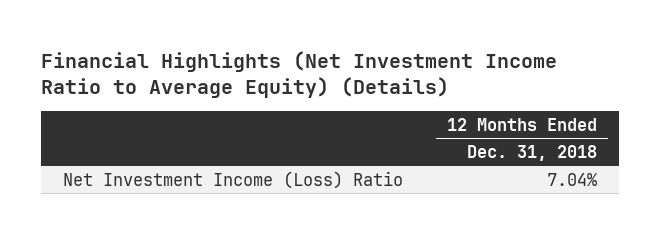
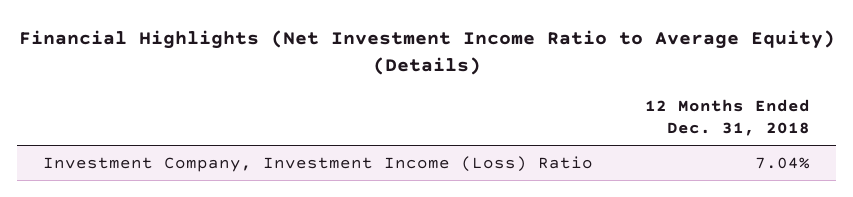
- Net Investment Income (Loss) Ratio | 7.04%
+ Investment Company, Investment Income (Loss) Ratio | 7.04%

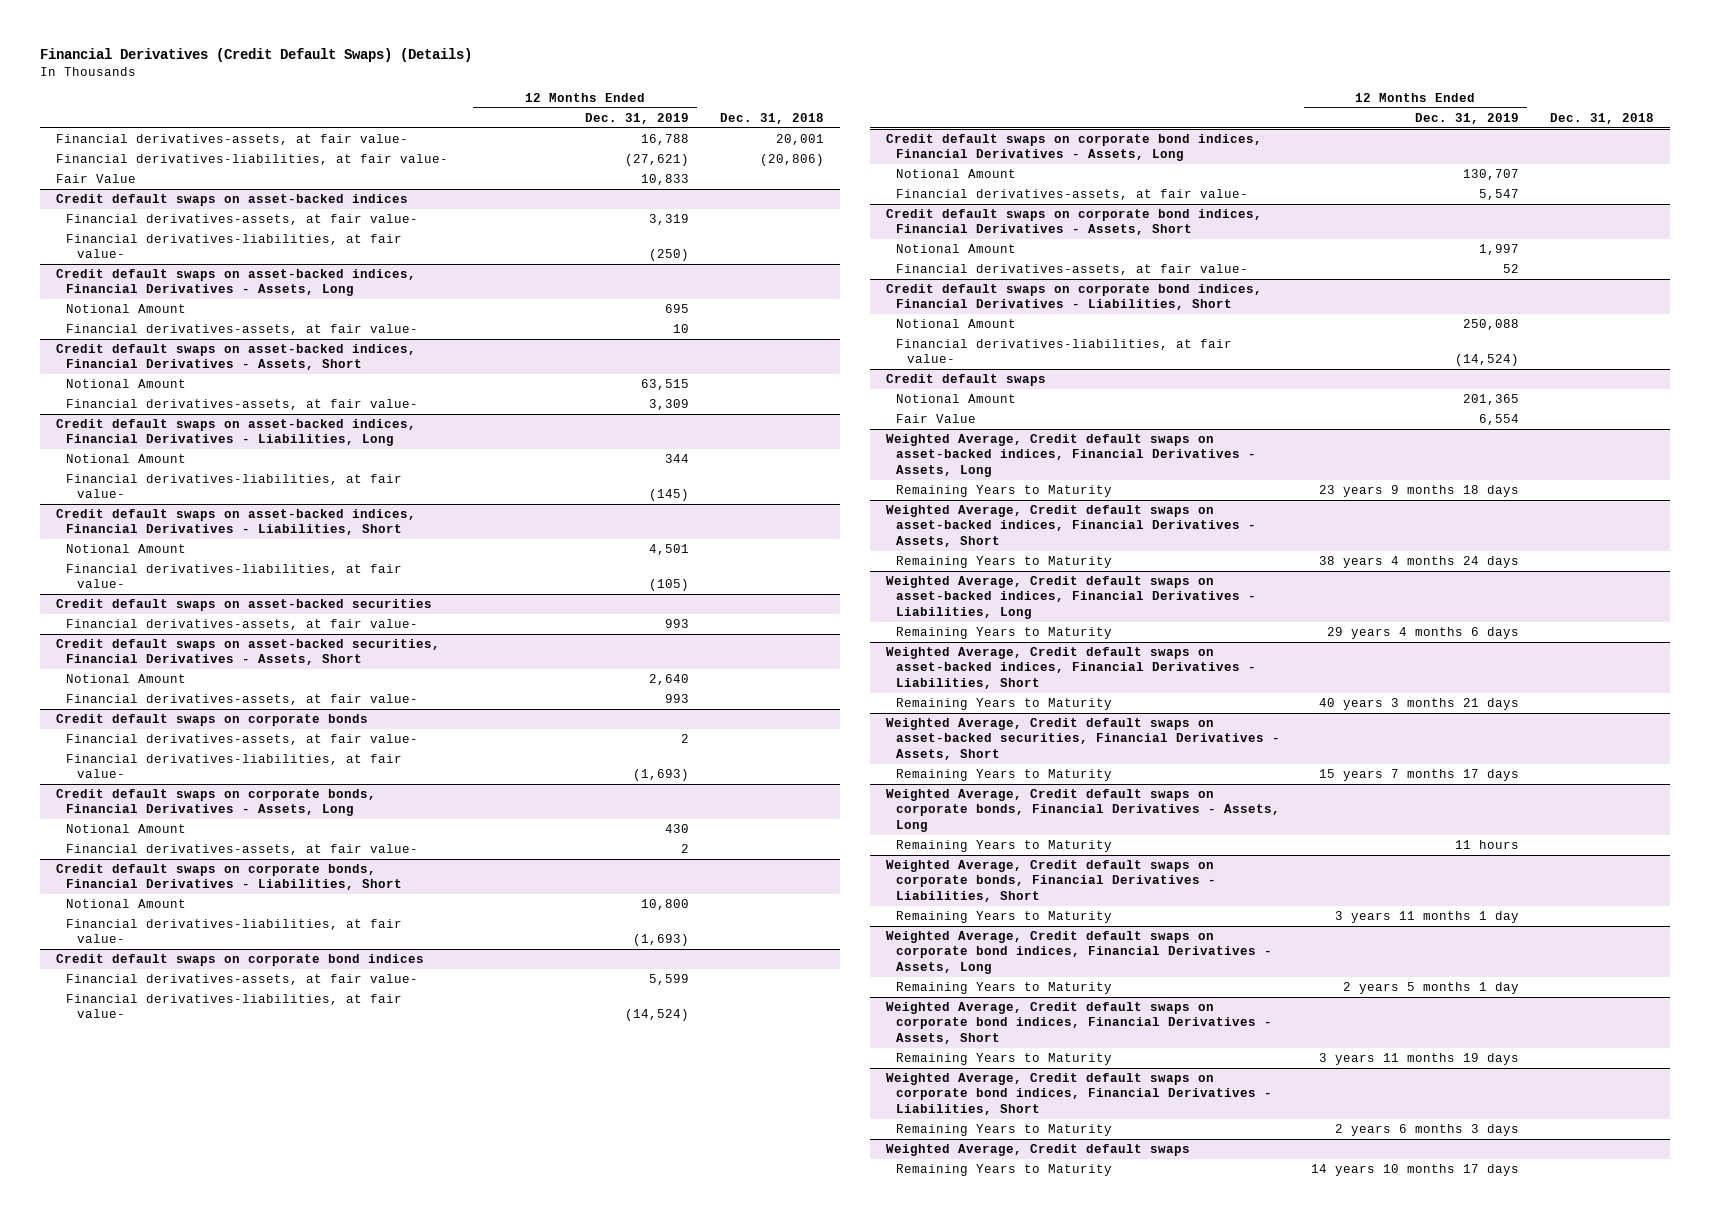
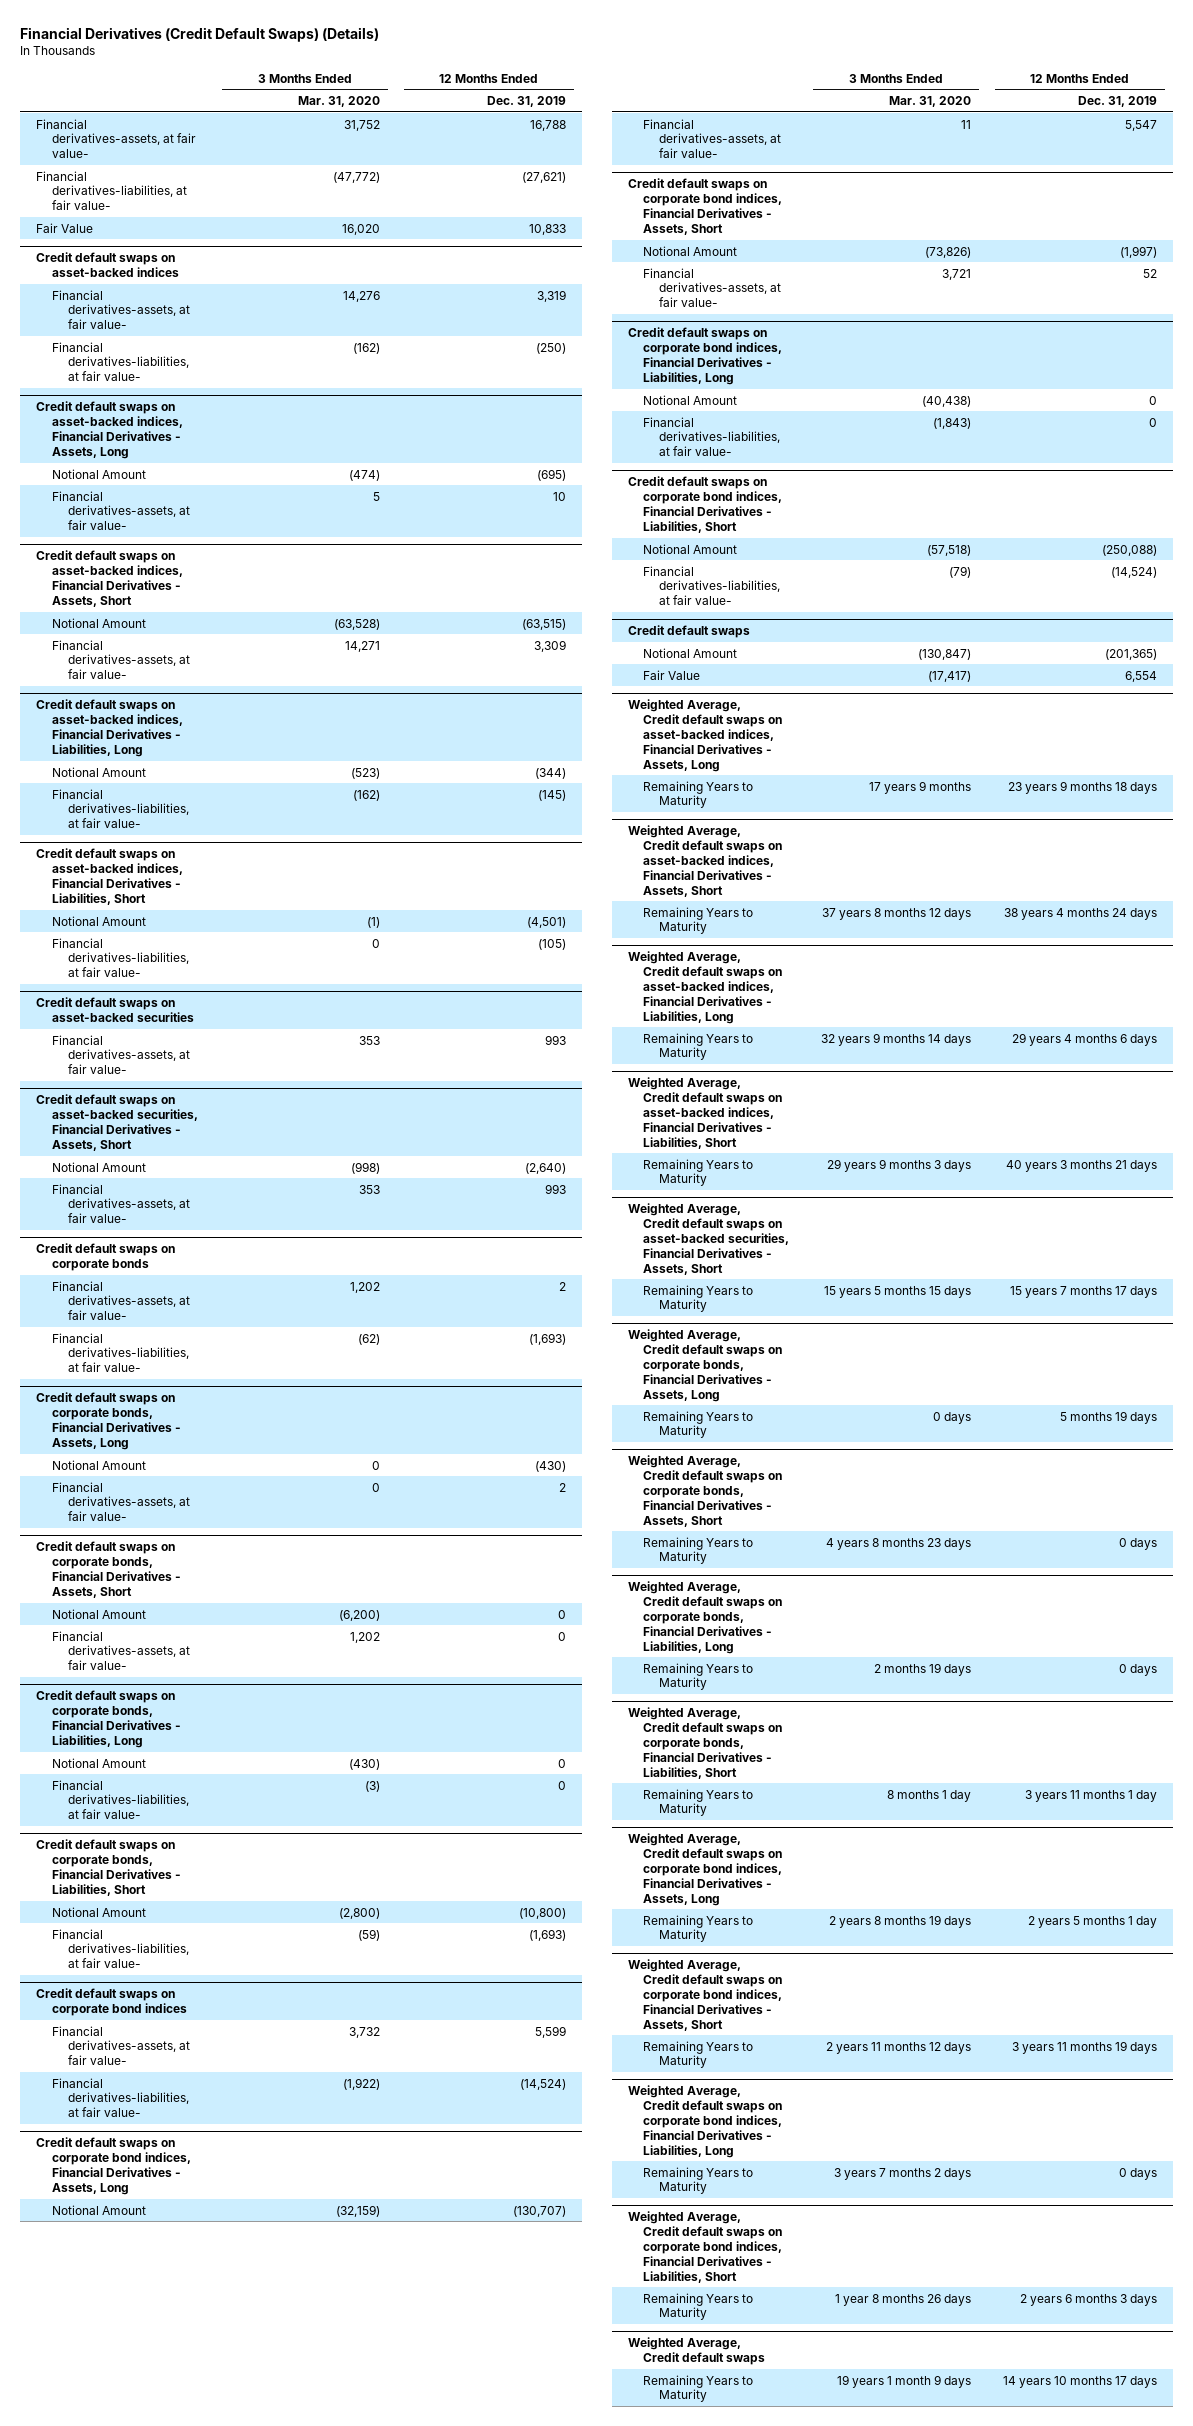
- | 12 Months Ended Dec. 31, 2019 | Dec. 31, 2018
+ | 3 Months Ended Mar. 31, 2020 | 12 Months Ended Dec. 31, 2019
@ Credit default swaps on asset-backed indices, Financial Derivatives - Assets, Long
- Notional Amount | 695 |
+ Notional Amount | (474) | (695)
@ Credit default swaps on asset-backed indices, Financial Derivatives - Assets, Short
- Notional Amount | 63,515 |
+ Notional Amount | (63,528) | (63,515)
@ Credit default swaps on asset-backed indices, Financial Derivatives - Liabilities, Long
- Notional Amount | 344 |
+ Notional Amount | (523) | (344)
@ Credit default swaps on asset-backed indices, Financial Derivatives - Liabilities, Short
- Notional Amount | 4,501 |
+ Notional Amount | (1) | (4,501)
@ Credit default swaps on asset-backed securities, Financial Derivatives - Assets, Short
- Notional Amount | 2,640 |
+ Notional Amount | (998) | (2,640)
@ Credit default swaps on corporate bonds, Financial Derivatives - Assets, Long
- Notional Amount | 430 |
+ Notional Amount | 0 | (430)
+ Credit default swaps on corporate bonds, Financial Derivatives - Assets, Short
+ Notional Amount | (6,200) | 0
+ Financial derivatives-assets, at fair value- | 1,202 | 0
+ Credit default swaps on corporate bonds, Financial Derivatives - Liabilities, Long
+ Notional Amount | (430) | 0
+ Financial derivatives-liabilities, at fair value- | (3) | 0
@ Credit default swaps on corporate bonds, Financial Derivatives - Liabilities, Short
- Notional Amount | 10,800 |
+ Notional Amount | (2,800) | (10,800)
@ Credit default swaps on corporate bond indices, Financial Derivatives - Assets, Long
- Notional Amount | 130,707 |
+ Notional Amount | (32,159) | (130,707)
@ Credit default swaps on corporate bond indices, Financial Derivatives - Assets, Short
- Notional Amount | 1,997 |
+ Notional Amount | (73,826) | (1,997)
+ Credit default swaps on corporate bond indices, Financial Derivatives - Liabilities, Long
+ Notional Amount | (40,438) | 0
+ Financial derivatives-liabilities, at fair value- | (1,843) | 0
@ Credit default swaps on corporate bond indices, Financial Derivatives - Liabilities, Short
- Notional Amount | 250,088 |
+ Notional Amount | (57,518) | (250,088)
@ Credit default swaps
- Notional Amount | 201,365 |
+ Notional Amount | (130,847) | (201,365)
@ Weighted Average, Credit default swaps on corporate bonds, Financial Derivatives - Assets, Long
- Remaining Years to Maturity | 11 hours |
+ Remaining Years to Maturity | 0 days | 5 months 19 days
+ Weighted Average, Credit default swaps on corporate bonds, Financial Derivatives - Assets, Short
+ Remaining Years to Maturity | 4 years 8 months 23 days | 0 days
+ Weighted Average, Credit default swaps on corporate bonds, Financial Derivatives - Liabilities, Long
+ Remaining Years to Maturity | 2 months 19 days | 0 days
+ Weighted Average, Credit default swaps on corporate bond indices, Financial Derivatives - Liabilities, Long
+ Remaining Years to Maturity | 3 years 7 months 2 days | 0 days

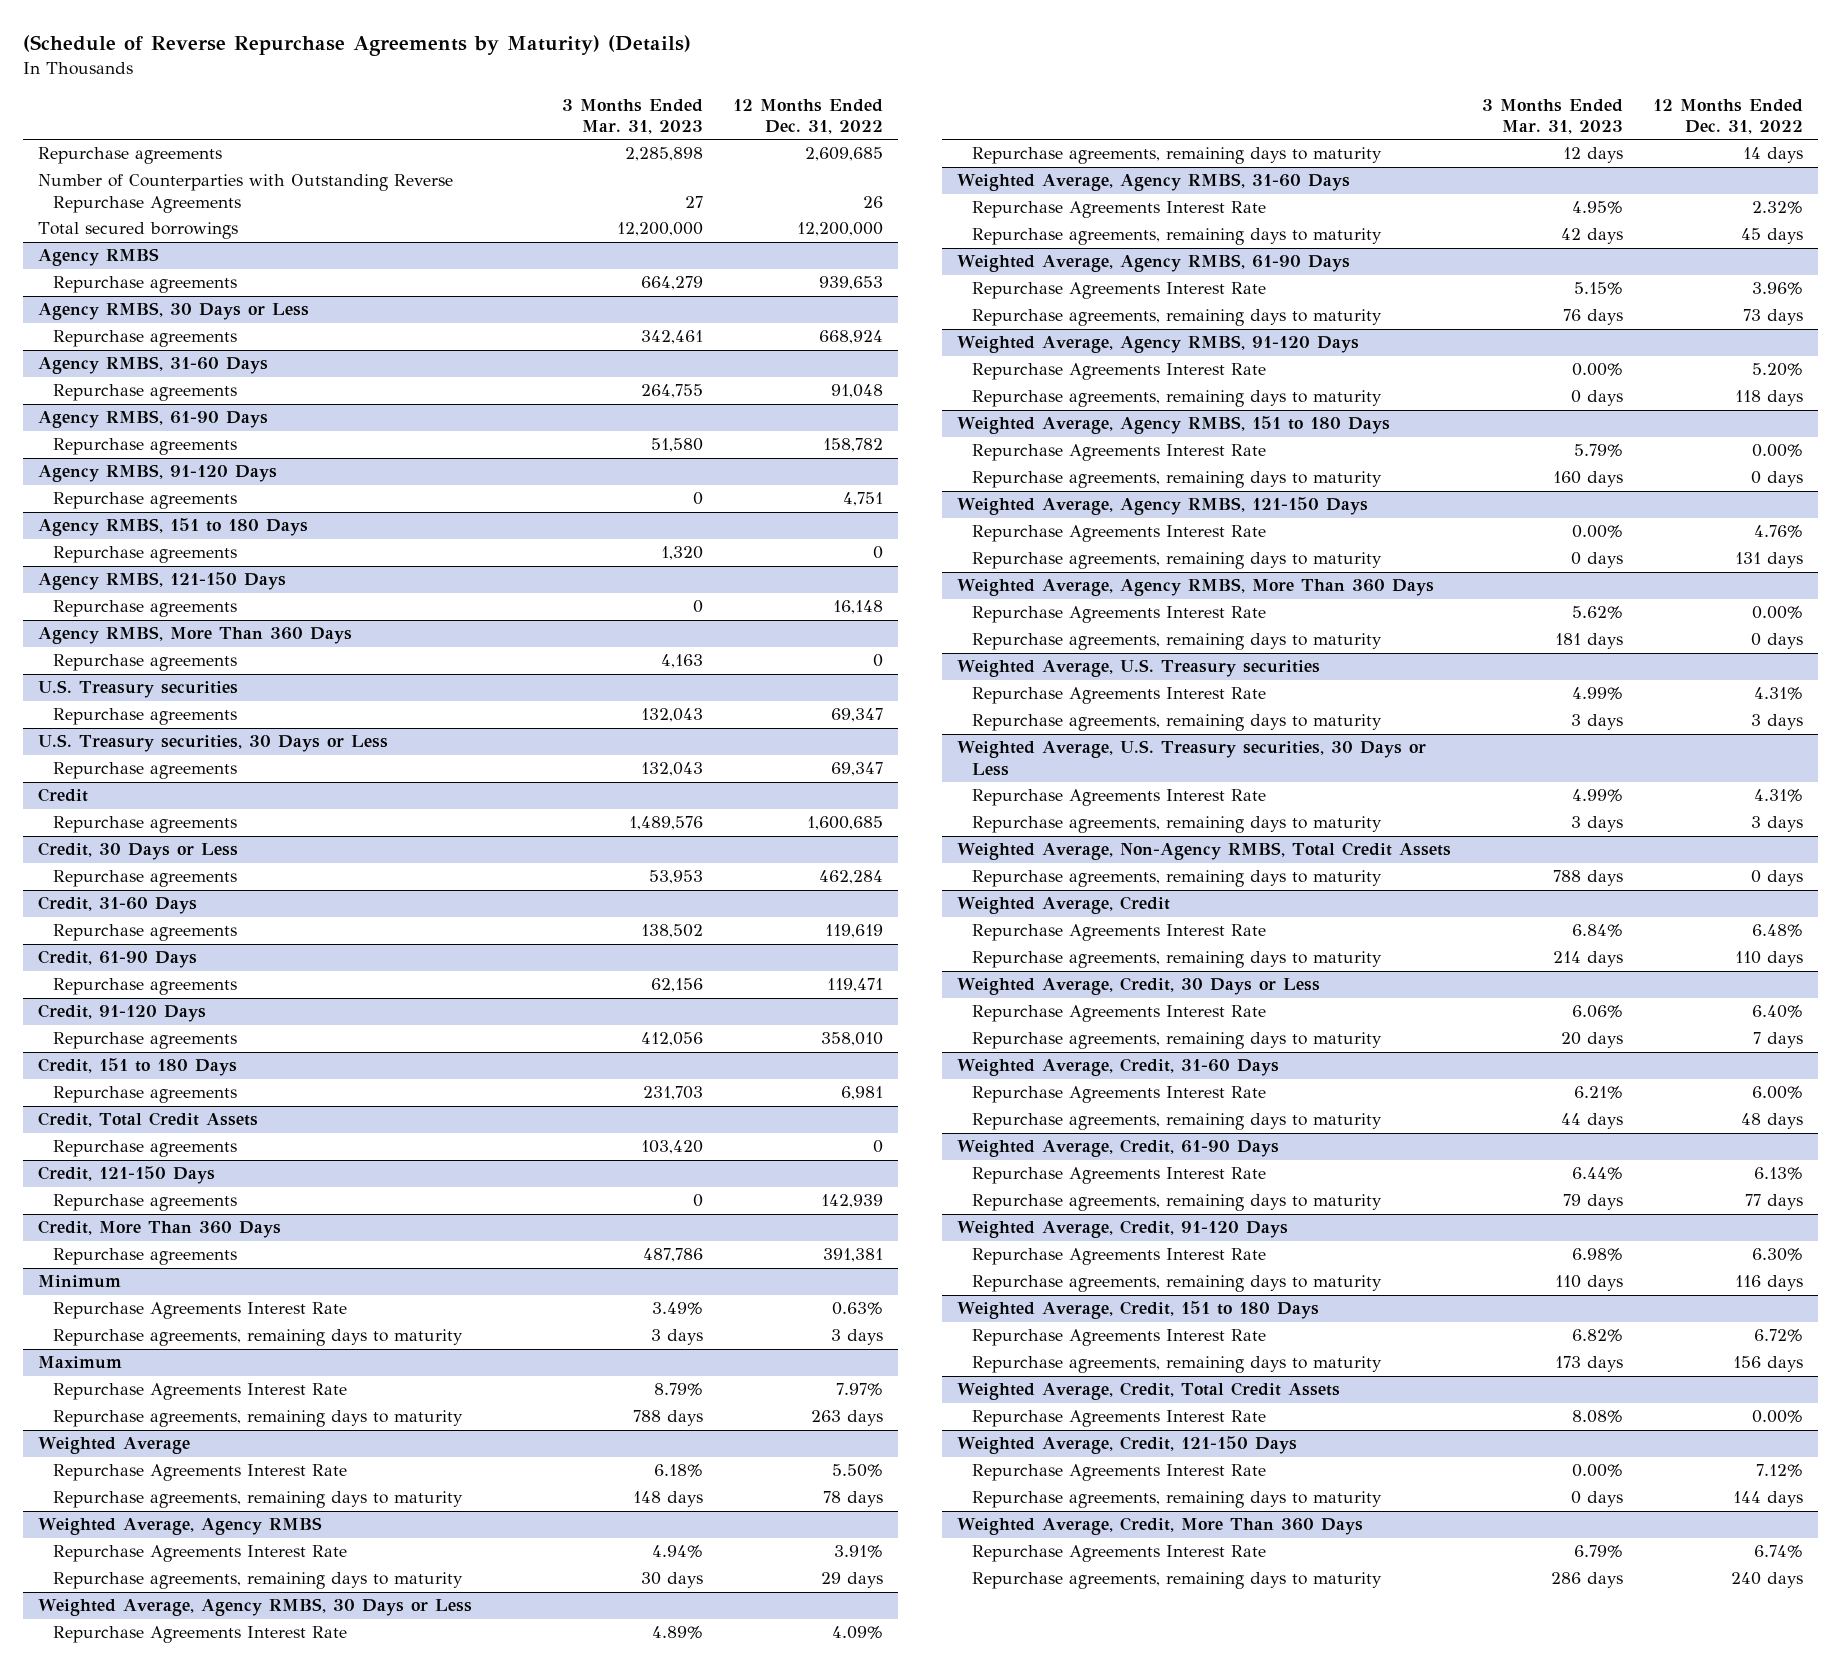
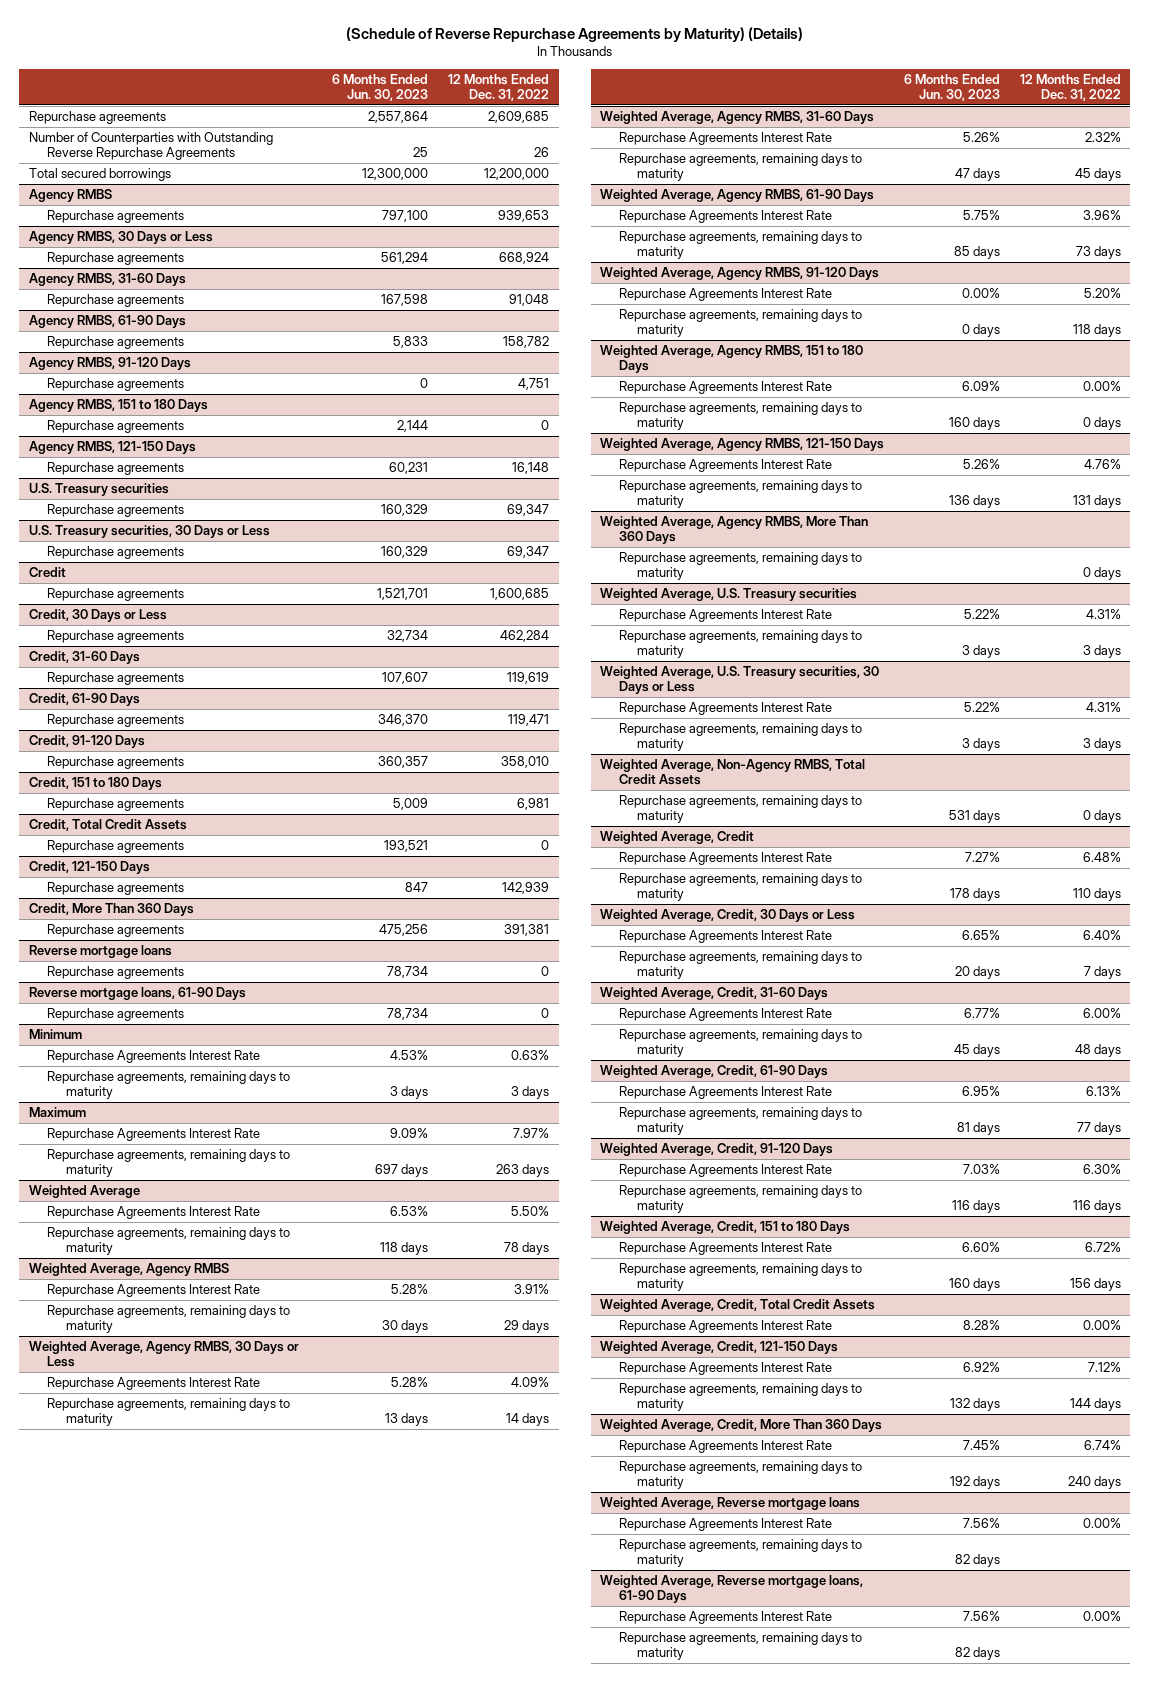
- | 3 Months Ended Mar. 31, 2023 | 12 Months Ended Dec. 31, 2022
+ | 6 Months Ended Jun. 30, 2023 | 12 Months Ended Dec. 31, 2022
- Agency RMBS, More Than 360 Days
- Repurchase agreements | 4,163 | 0
+ Reverse mortgage loans
+ Repurchase agreements | 78,734 | 0
+ Reverse mortgage loans, 61-90 Days
+ Repurchase agreements | 78,734 | 0
@ Weighted Average, Agency RMBS, More Than 360 Days
- Repurchase Agreements Interest Rate | 5.62% | 0.00%
+ Weighted Average, Reverse mortgage loans
+ Repurchase Agreements Interest Rate | 7.56% | 0.00%
+ Repurchase agreements, remaining days to maturity | 82 days |
+ Weighted Average, Reverse mortgage loans, 61-90 Days
+ Repurchase Agreements Interest Rate | 7.56% | 0.00%
+ Repurchase agreements, remaining days to maturity | 82 days |

